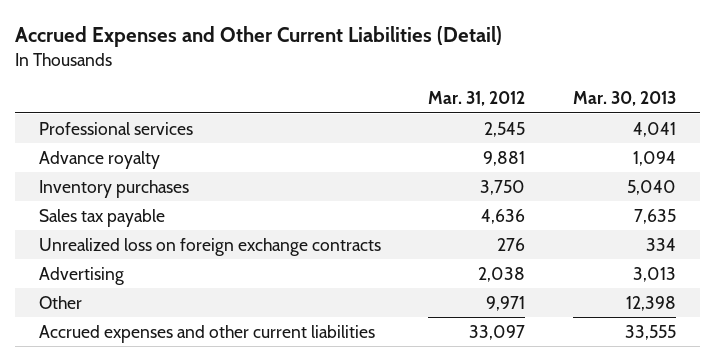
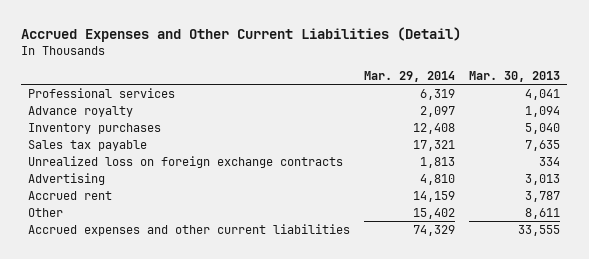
- | Mar. 31, 2012 | Mar. 30, 2013
+ | Mar. 29, 2014 | Mar. 30, 2013
- Other | 9,971 | 12,398
+ Accrued rent | 14,159 | 3,787
+ Other | 15,402 | 8,611

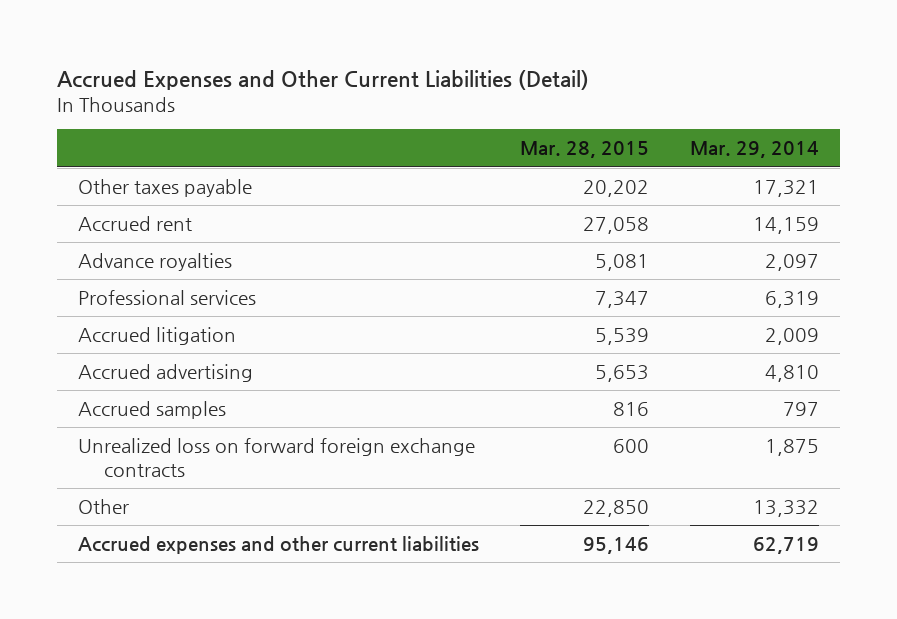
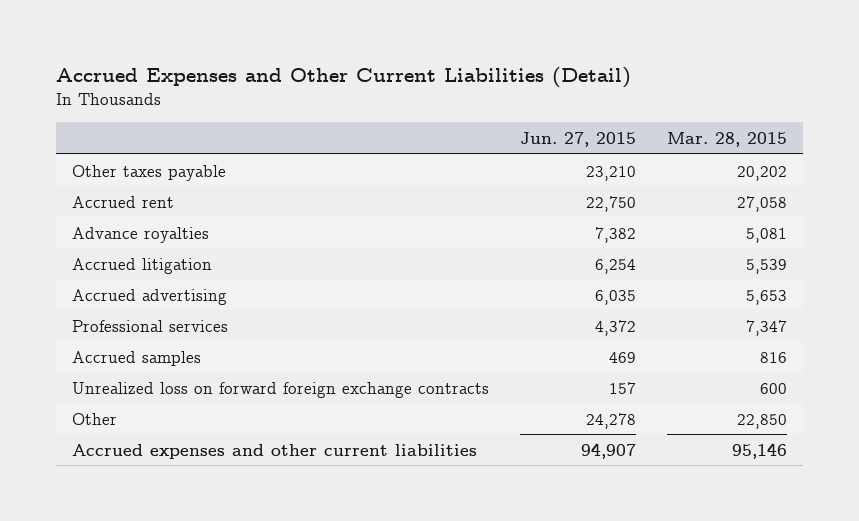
- | Mar. 28, 2015 | Mar. 29, 2014
+ | Jun. 27, 2015 | Mar. 28, 2015
moved down: Professional services | 4,372 | 7,347

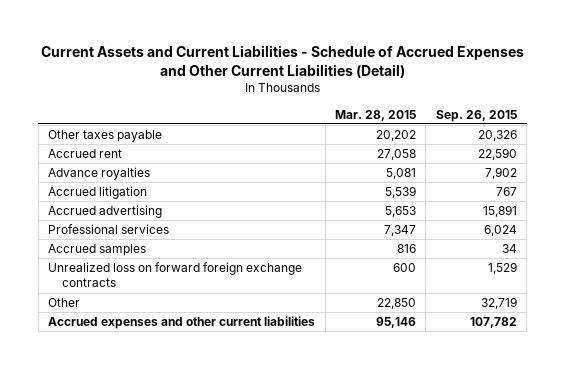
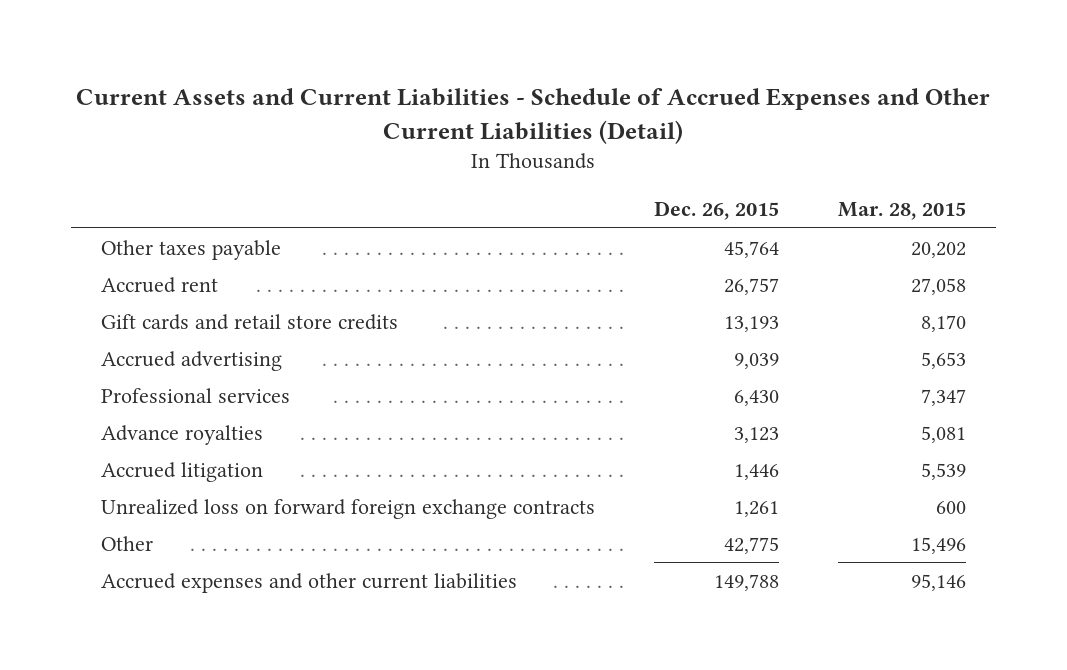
- | Mar. 28, 2015 | Sep. 26, 2015
+ | Dec. 26, 2015 | Mar. 28, 2015
+ Gift cards and retail store credits | 13,193 | 8,170
- Accrued samples | 816 | 34
moved down: Advance royalties | 3,123 | 5,081
moved down: Accrued litigation | 1,446 | 5,539
- Other | 22,850 | 32,719
+ Other | 42,775 | 15,496

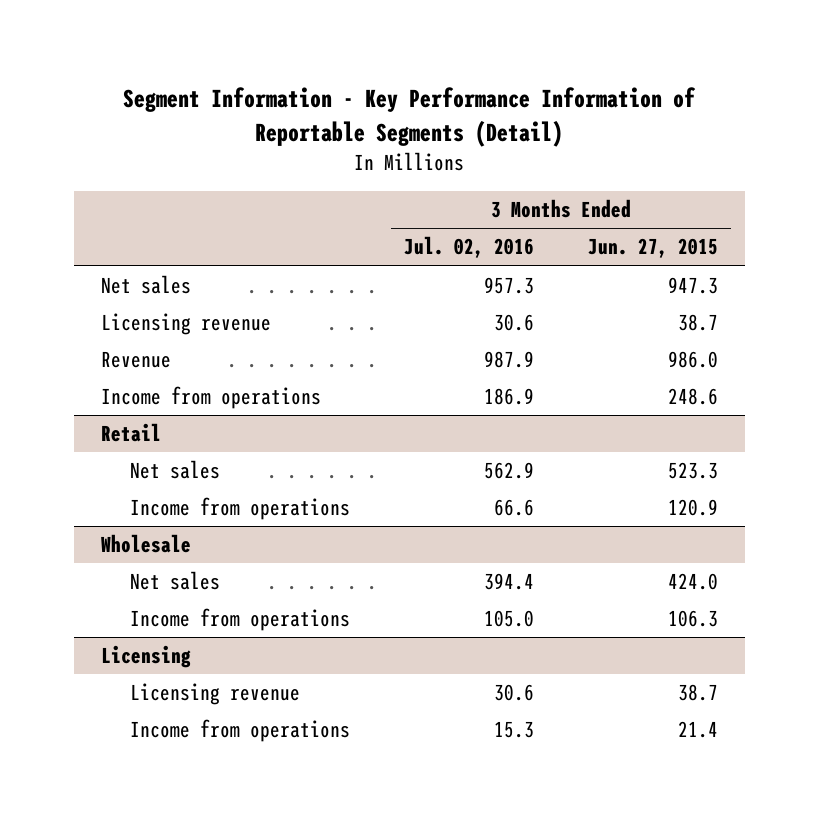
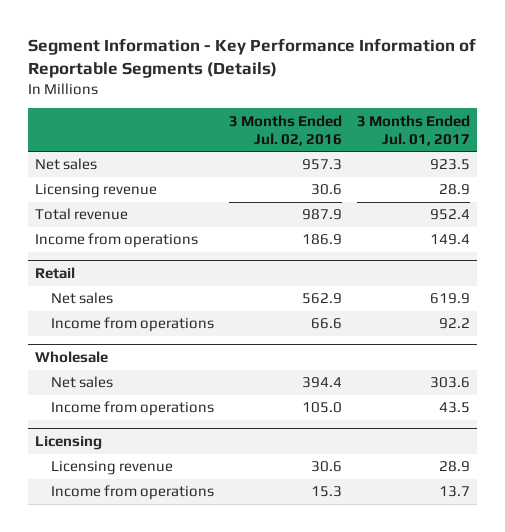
- Segment Information - Key Performance Information of Reportable Segments (Detail)
+ Segment Information - Key Performance Information of Reportable Segments (Details)
- | 3 Months Ended Jul. 02, 2016 | 3 Months Ended Jun. 27, 2015
+ | 3 Months Ended Jul. 02, 2016 | 3 Months Ended Jul. 01, 2017
- Revenue | 987.9 | 986.0
+ Total revenue | 987.9 | 952.4

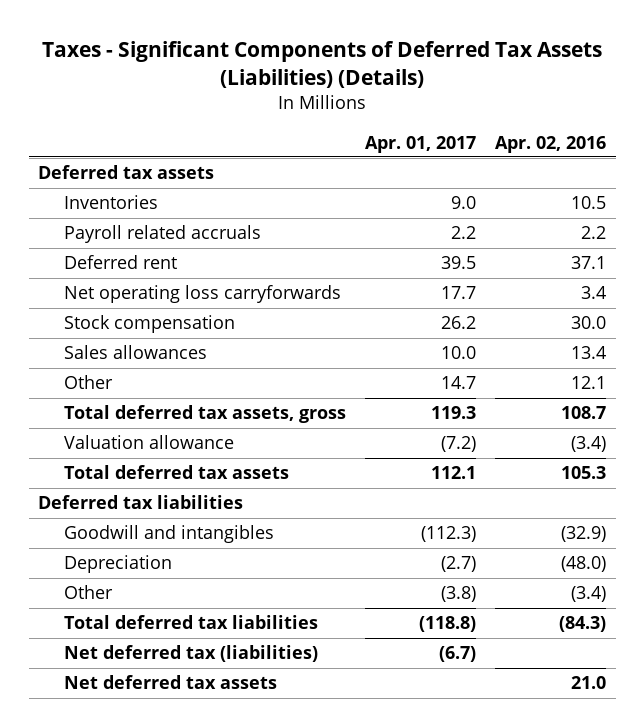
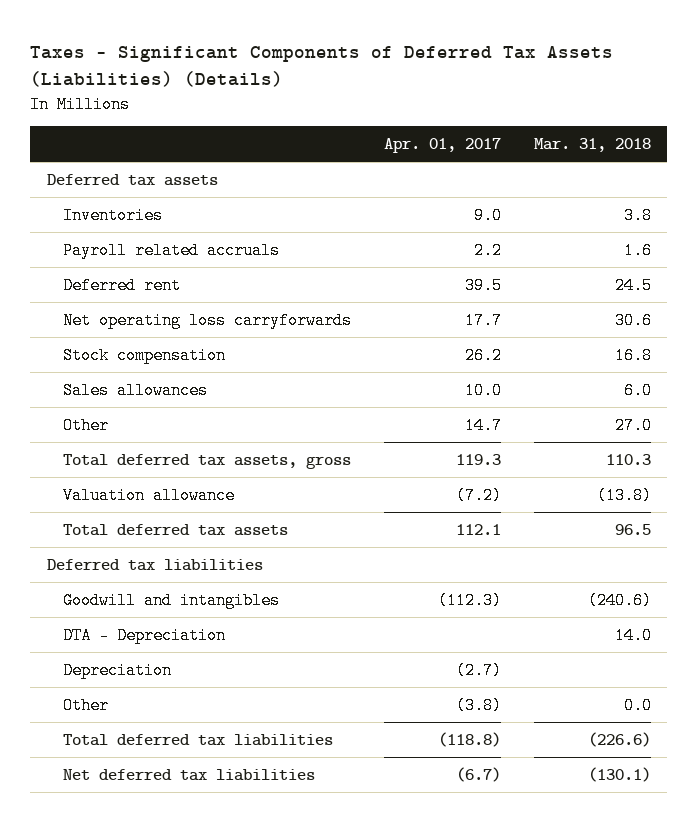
- | Apr. 01, 2017 | Apr. 02, 2016
+ | Apr. 01, 2017 | Mar. 31, 2018
+ DTA - Depreciation | | 14.0
- Net deferred tax (liabilities) | (6.7) |
- Net deferred tax assets | | 21.0
+ Net deferred tax liabilities | (6.7) | (130.1)

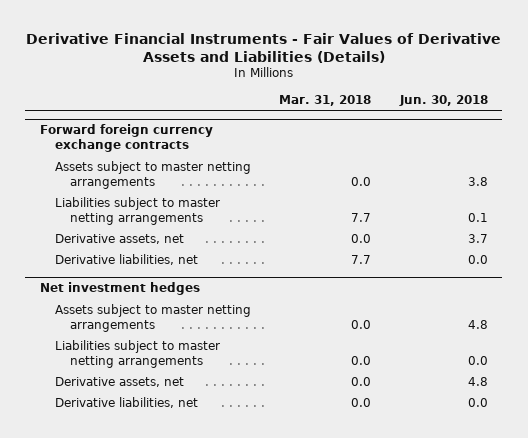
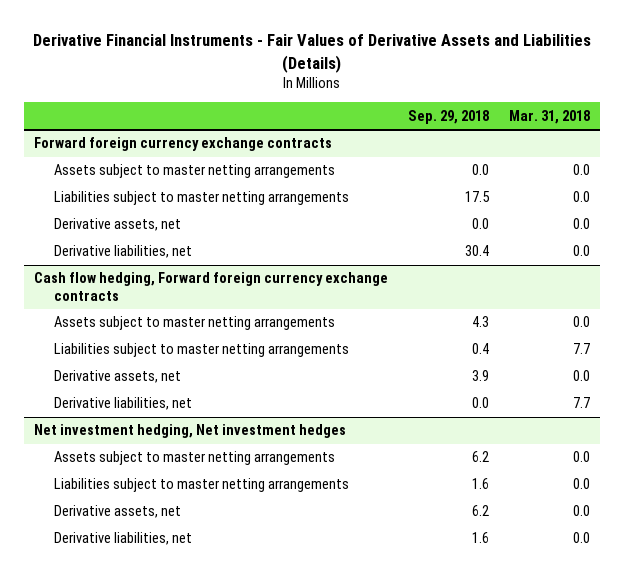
- | Mar. 31, 2018 | Jun. 30, 2018
+ | Sep. 29, 2018 | Mar. 31, 2018
@ Forward foreign currency exchange contracts
+ Liabilities subject to master netting arrangements | 17.5 | 0.0
+ Derivative assets, net | 0.0 | 0.0
+ Derivative liabilities, net | 30.4 | 0.0
+ Cash flow hedging, Forward foreign currency exchange contracts
+ Assets subject to master netting arrangements | 4.3 | 0.0
- Net investment hedges
+ Net investment hedging, Net investment hedges

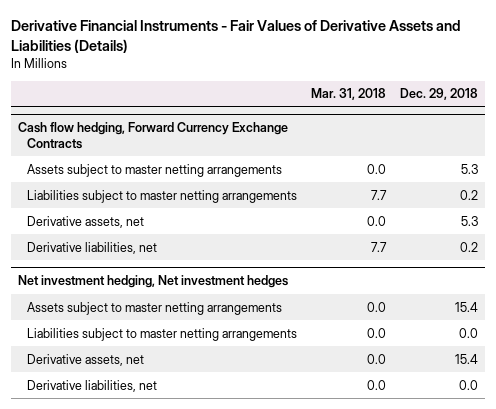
- | Sep. 29, 2018 | Mar. 31, 2018
+ | Mar. 31, 2018 | Dec. 29, 2018
- Forward foreign currency exchange contracts
- Assets subject to master netting arrangements | 0.0 | 0.0
- Liabilities subject to master netting arrangements | 17.5 | 0.0
- Derivative assets, net | 0.0 | 0.0
- Derivative liabilities, net | 30.4 | 0.0
- Cash flow hedging, Forward foreign currency exchange contracts
+ Cash flow hedging, Forward Currency Exchange Contracts

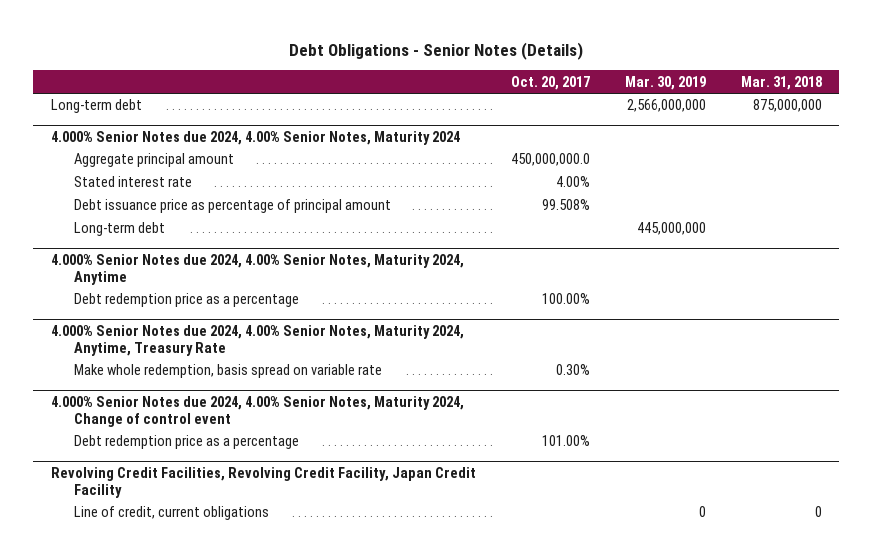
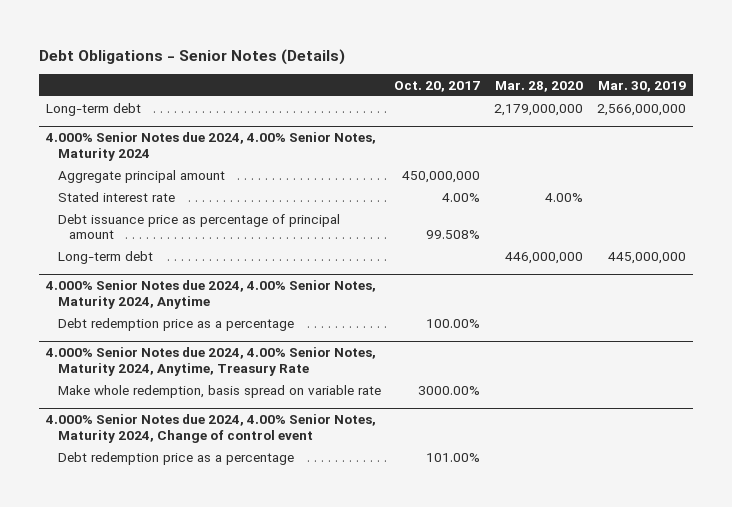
- | Oct. 20, 2017 | Mar. 30, 2019 | Mar. 31, 2018
+ | Oct. 20, 2017 | Mar. 28, 2020 | Mar. 30, 2019
@ 4.000% Senior Notes due 2024, 4.00% Senior Notes, Maturity 2024
- Aggregate principal amount | 450,000,000.0 | |
+ Aggregate principal amount | 450,000,000 | |
@ 4.000% Senior Notes due 2024, 4.00% Senior Notes, Maturity 2024, Anytime, Treasury Rate
- Make whole redemption, basis spread on variable rate | 0.30% | |
+ Make whole redemption, basis spread on variable rate | 3000.00% | |
- Revolving Credit Facilities, Revolving Credit Facility, Japan Credit Facility
- Line of credit, current obligations | | 0 | 0

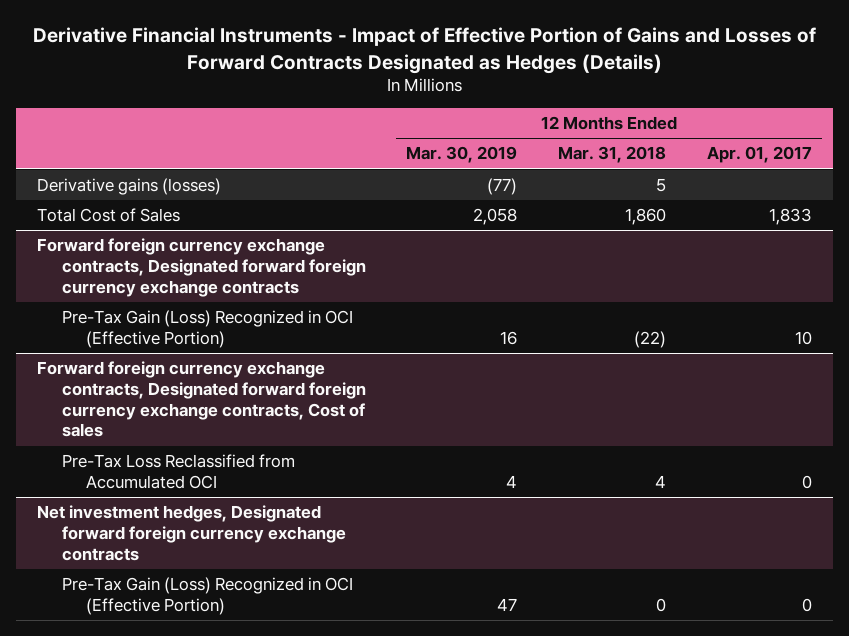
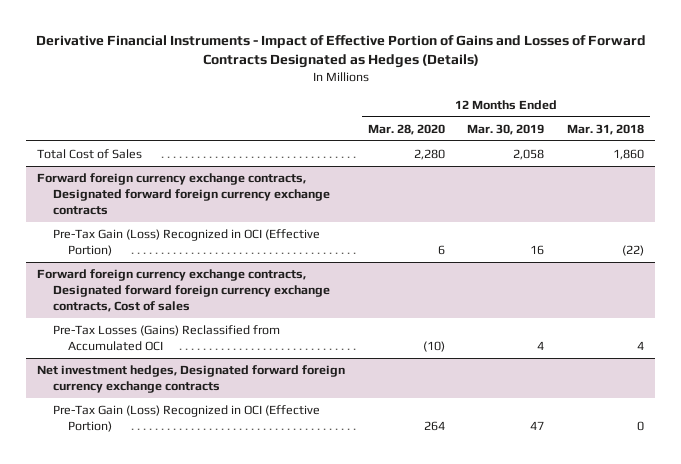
- | 12 Months Ended Mar. 30, 2019 | 12 Months Ended Mar. 31, 2018 | 12 Months Ended Apr. 01, 2017
+ | 12 Months Ended Mar. 28, 2020 | 12 Months Ended Mar. 30, 2019 | 12 Months Ended Mar. 31, 2018
- Derivative gains (losses) | (77) | 5 |
@ Forward foreign currency exchange contracts, Designated forward foreign currency exchange contracts, Cost of sales
- Pre-Tax Loss Reclassified from Accumulated OCI | 4 | 4 | 0
+ Pre-Tax Losses (Gains) Reclassified from Accumulated OCI | (10) | 4 | 4

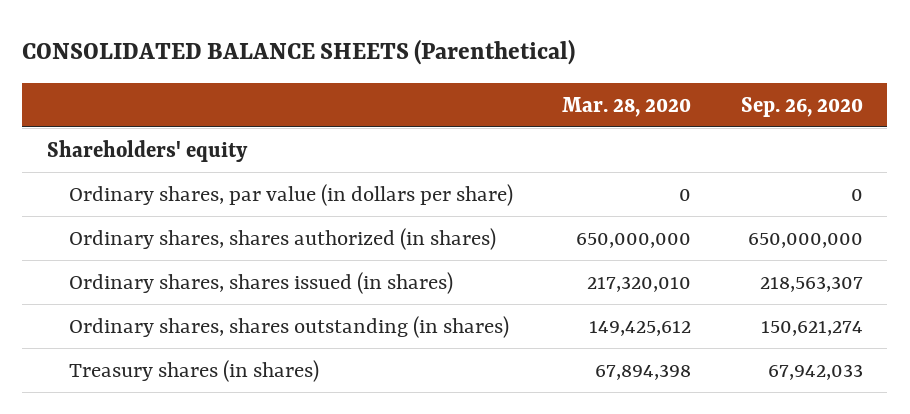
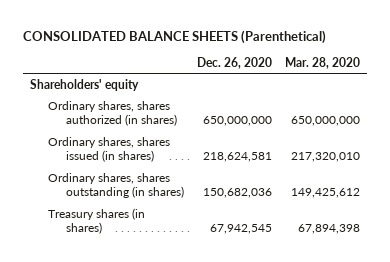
- | Mar. 28, 2020 | Sep. 26, 2020
+ | Dec. 26, 2020 | Mar. 28, 2020
- Ordinary shares, par value (in dollars per share) | 0 | 0

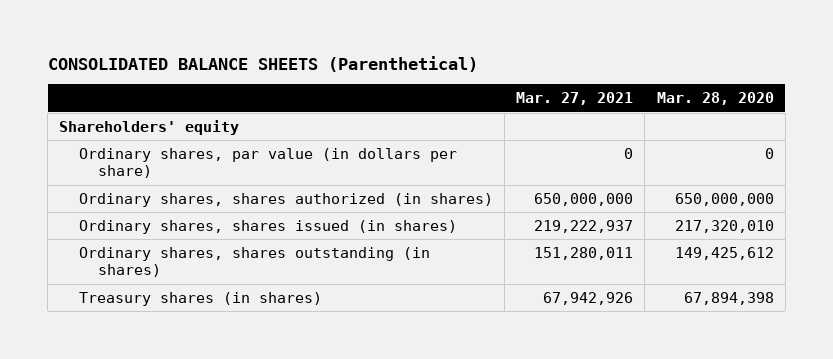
- | Dec. 26, 2020 | Mar. 28, 2020
+ | Mar. 27, 2021 | Mar. 28, 2020
+ Ordinary shares, par value (in dollars per share) | 0 | 0

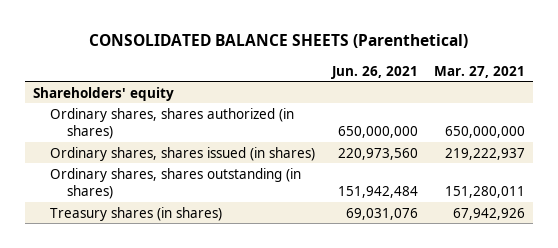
- | Mar. 27, 2021 | Mar. 28, 2020
+ | Jun. 26, 2021 | Mar. 27, 2021
- Ordinary shares, par value (in dollars per share) | 0 | 0

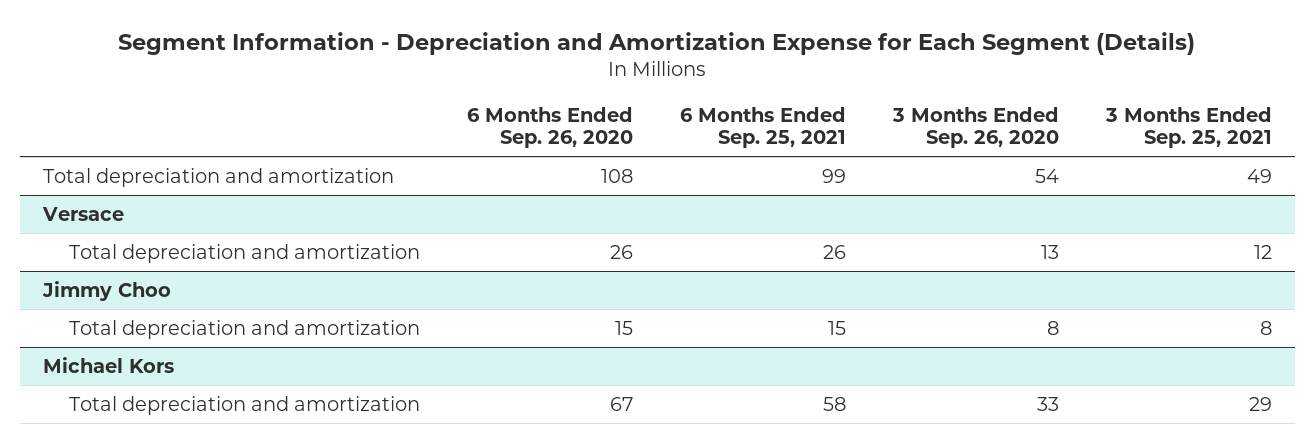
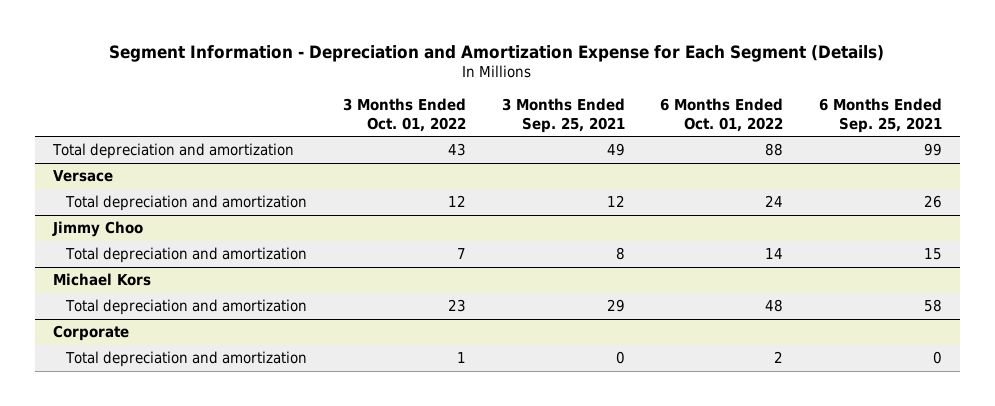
- | 6 Months Ended Sep. 26, 2020 | 6 Months Ended Sep. 25, 2021 | 3 Months Ended Sep. 26, 2020 | 3 Months Ended Sep. 25, 2021
+ | 3 Months Ended Oct. 01, 2022 | 3 Months Ended Sep. 25, 2021 | 6 Months Ended Oct. 01, 2022 | 6 Months Ended Sep. 25, 2021
+ Corporate
+ Total depreciation and amortization | 1 | 0 | 2 | 0

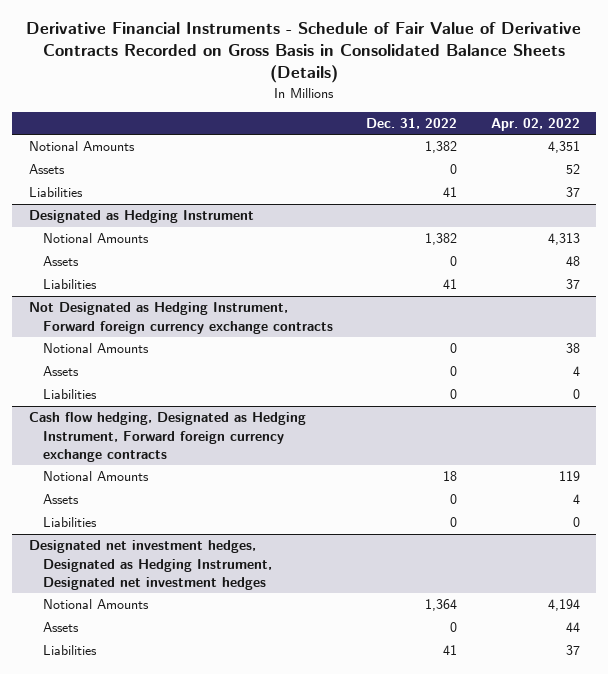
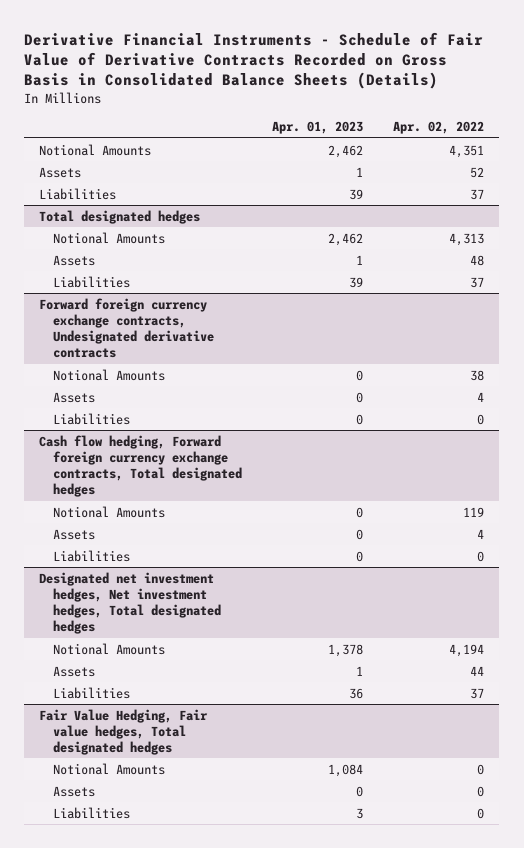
- | Dec. 31, 2022 | Apr. 02, 2022
+ | Apr. 01, 2023 | Apr. 02, 2022
- Designated as Hedging Instrument
+ Total designated hedges
- Not Designated as Hedging Instrument, Forward foreign currency exchange contracts
+ Forward foreign currency exchange contracts, Undesignated derivative contracts
- Cash flow hedging, Designated as Hedging Instrument, Forward foreign currency exchange contracts
+ Cash flow hedging, Forward foreign currency exchange contracts, Total designated hedges
- Designated net investment hedges, Designated as Hedging Instrument, Designated net investment hedges
+ Designated net investment hedges, Net investment hedges, Total designated hedges
+ Fair Value Hedging, Fair value hedges, Total designated hedges
+ Notional Amounts | 1,084 | 0
+ Assets | 0 | 0
+ Liabilities | 3 | 0

